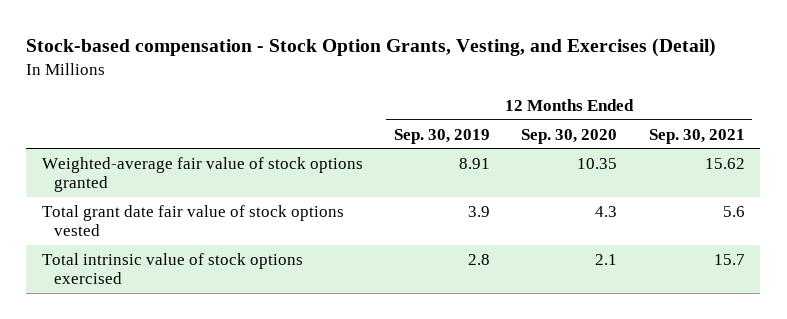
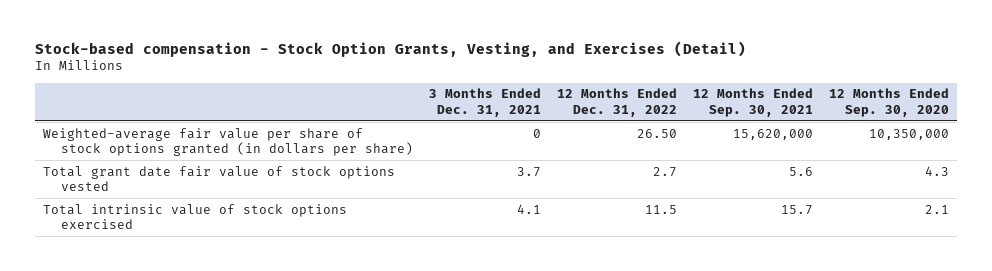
- | 12 Months Ended Sep. 30, 2019 | 12 Months Ended Sep. 30, 2020 | 12 Months Ended Sep. 30, 2021
+ | 3 Months Ended Dec. 31, 2021 | 12 Months Ended Dec. 31, 2022 | 12 Months Ended Sep. 30, 2021 | 12 Months Ended Sep. 30, 2020
- Weighted-average fair value of stock options granted | 8.91 | 10.35 | 15.62
+ Weighted-average fair value per share of stock options granted (in dollars per share) | 0 | 26.50 | 15,620,000 | 10,350,000

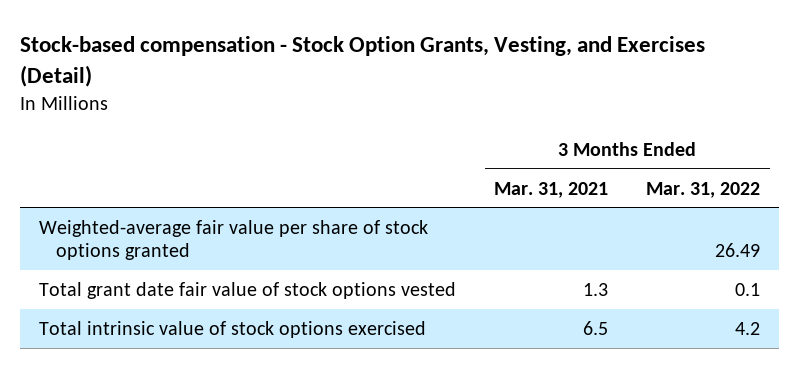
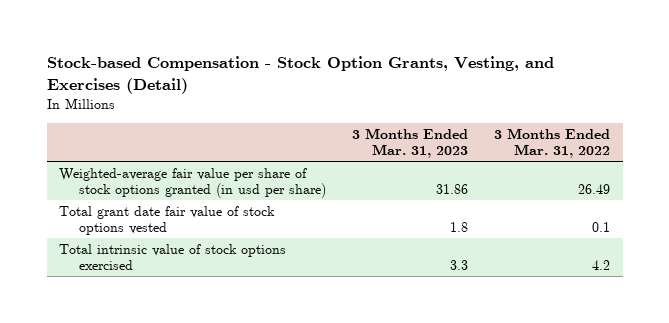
- Stock-based compensation - Stock Option Grants, Vesting, and Exercises (Detail)
+ Stock-based Compensation - Stock Option Grants, Vesting, and Exercises (Detail)
- | 3 Months Ended Mar. 31, 2021 | 3 Months Ended Mar. 31, 2022
+ | 3 Months Ended Mar. 31, 2023 | 3 Months Ended Mar. 31, 2022
- Weighted-average fair value per share of stock options granted | | 26.49
+ Weighted-average fair value per share of stock options granted (in usd per share) | 31.86 | 26.49

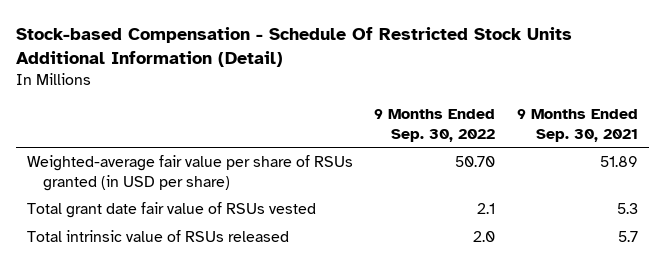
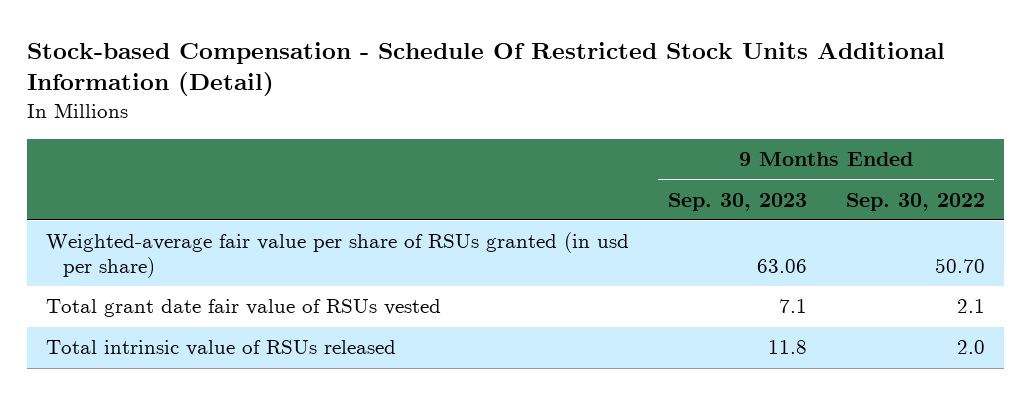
- | 9 Months Ended Sep. 30, 2022 | 9 Months Ended Sep. 30, 2021
+ | 9 Months Ended Sep. 30, 2023 | 9 Months Ended Sep. 30, 2022
- Weighted-average fair value per share of RSUs granted (in USD per share) | 50.70 | 51.89
+ Weighted-average fair value per share of RSUs granted (in usd per share) | 63.06 | 50.70

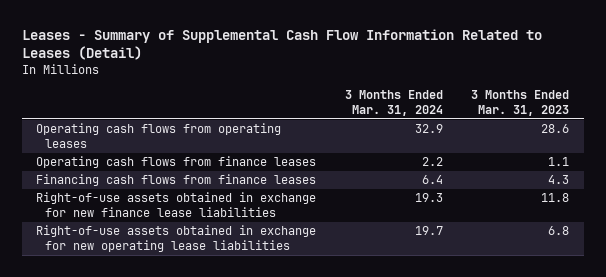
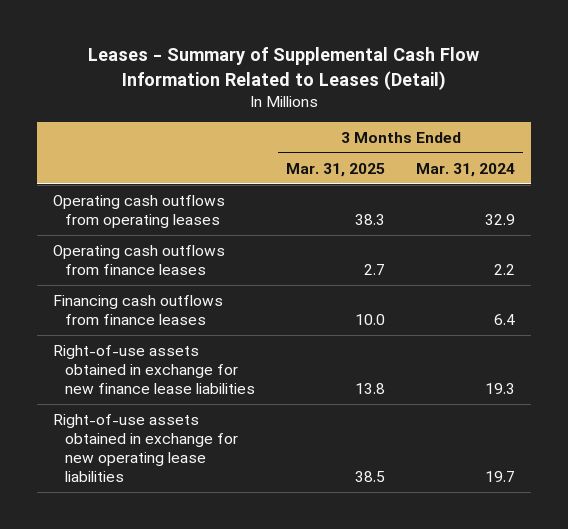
- | 3 Months Ended Mar. 31, 2024 | 3 Months Ended Mar. 31, 2023
+ | 3 Months Ended Mar. 31, 2025 | 3 Months Ended Mar. 31, 2024
- Operating cash flows from operating leases | 32.9 | 28.6
- Operating cash flows from finance leases | 2.2 | 1.1
- Financing cash flows from finance leases | 6.4 | 4.3
+ Operating cash outflows from operating leases | 38.3 | 32.9
+ Operating cash outflows from finance leases | 2.7 | 2.2
+ Financing cash outflows from finance leases | 10.0 | 6.4

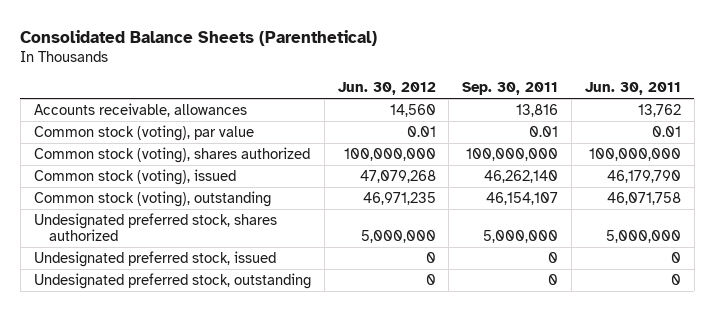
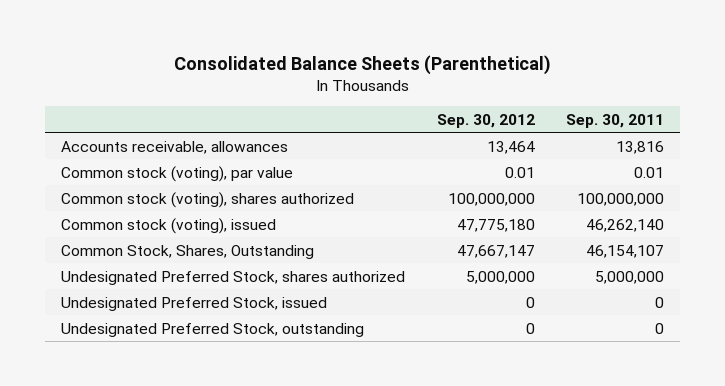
- | Jun. 30, 2012 | Sep. 30, 2011 | Jun. 30, 2011
+ | Sep. 30, 2012 | Sep. 30, 2011
- Common stock (voting), outstanding | 46,971,235 | 46,154,107 | 46,071,758
- Undesignated preferred stock, shares authorized | 5,000,000 | 5,000,000 | 5,000,000
- Undesignated preferred stock, issued | 0 | 0 | 0
- Undesignated preferred stock, outstanding | 0 | 0 | 0
+ Common Stock, Shares, Outstanding | 47,667,147 | 46,154,107
+ Undesignated Preferred Stock, shares authorized | 5,000,000 | 5,000,000
+ Undesignated Preferred Stock, issued | 0 | 0
+ Undesignated Preferred Stock, outstanding | 0 | 0

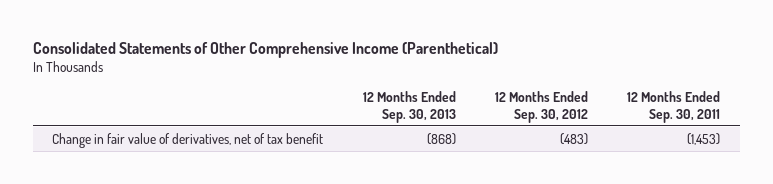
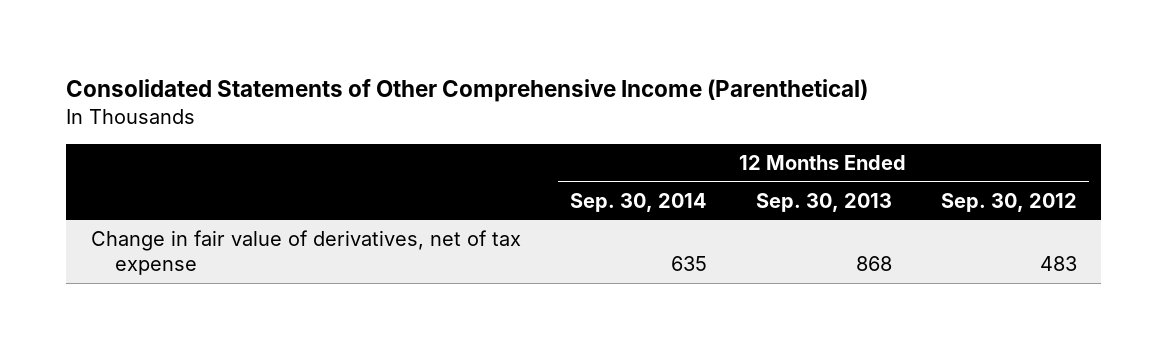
- | 12 Months Ended Sep. 30, 2013 | 12 Months Ended Sep. 30, 2012 | 12 Months Ended Sep. 30, 2011
+ | 12 Months Ended Sep. 30, 2014 | 12 Months Ended Sep. 30, 2013 | 12 Months Ended Sep. 30, 2012
- Change in fair value of derivatives, net of tax benefit | (868) | (483) | (1,453)
+ Change in fair value of derivatives, net of tax expense | 635 | 868 | 483

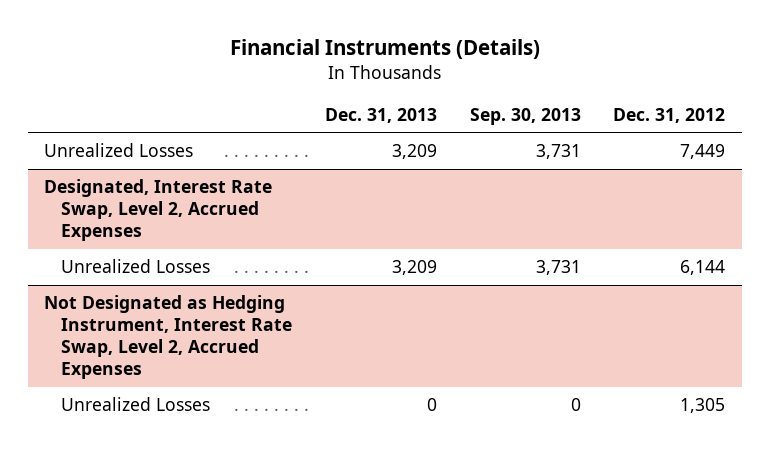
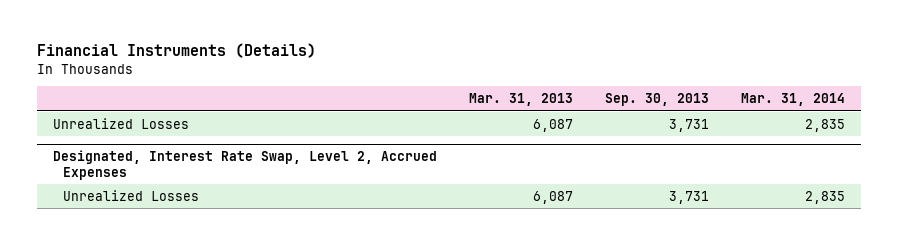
- | Dec. 31, 2013 | Sep. 30, 2013 | Dec. 31, 2012
+ | Mar. 31, 2013 | Sep. 30, 2013 | Mar. 31, 2014
- Not Designated as Hedging Instrument, Interest Rate Swap, Level 2, Accrued Expenses
- Unrealized Losses | 0 | 0 | 1,305

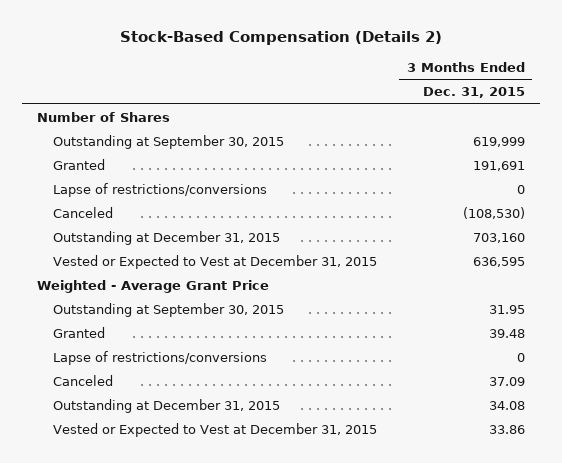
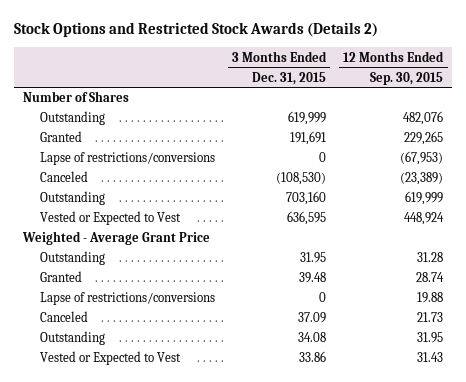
- Stock-Based Compensation (Details 2)
+ Stock Options and Restricted Stock Awards (Details 2)
- | 3 Months Ended Dec. 31, 2015
+ | 3 Months Ended Dec. 31, 2015 | 12 Months Ended Sep. 30, 2015
- Outstanding at September 30, 2015 | 619,999
+ Outstanding | 619,999 | 482,076
- Outstanding at December 31, 2015 | 703,160
- Vested or Expected to Vest at December 31, 2015 | 636,595
+ Outstanding | 703,160 | 619,999
+ Vested or Expected to Vest | 636,595 | 448,924
- Outstanding at September 30, 2015 | 31.95
+ Outstanding | 31.95 | 31.28
- Outstanding at December 31, 2015 | 34.08
- Vested or Expected to Vest at December 31, 2015 | 33.86
+ Outstanding | 34.08 | 31.95
+ Vested or Expected to Vest | 33.86 | 31.43

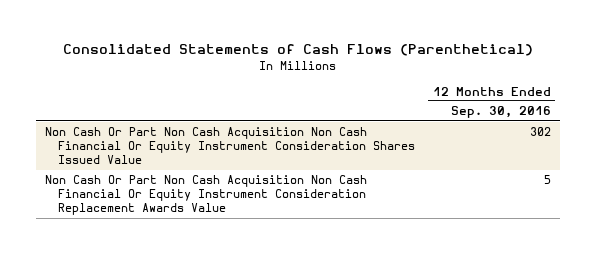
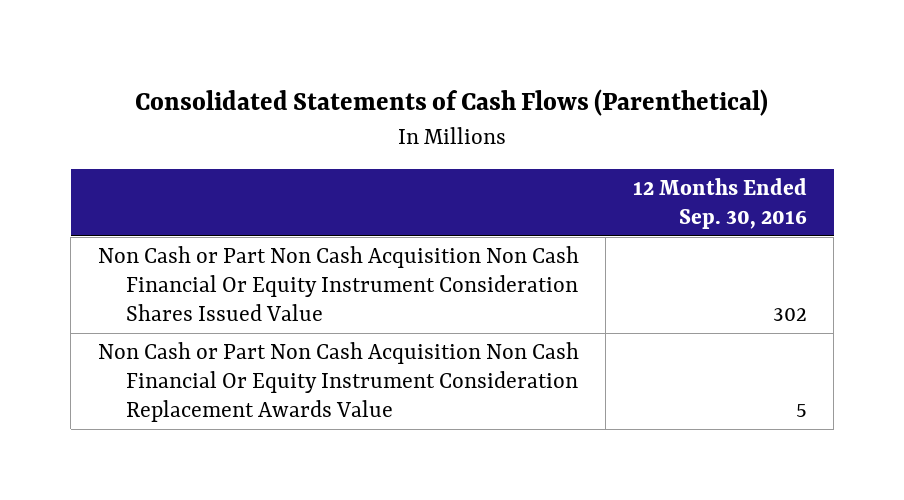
- Non Cash Or Part Non Cash Acquisition Non Cash Financial Or Equity Instrument Consideration Shares Issued Value | 302
- Non Cash Or Part Non Cash Acquisition Non Cash Financial Or Equity Instrument Consideration Replacement Awards Value | 5
+ Non Cash or Part Non Cash Acquisition Non Cash Financial Or Equity Instrument Consideration Shares Issued Value | 302
+ Non Cash or Part Non Cash Acquisition Non Cash Financial Or Equity Instrument Consideration Replacement Awards Value | 5

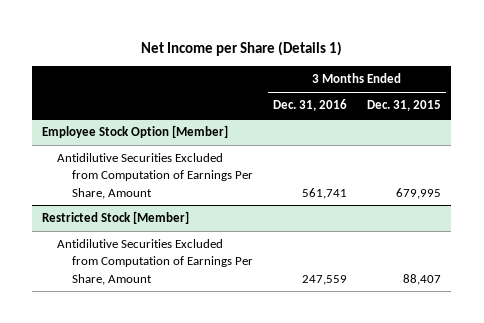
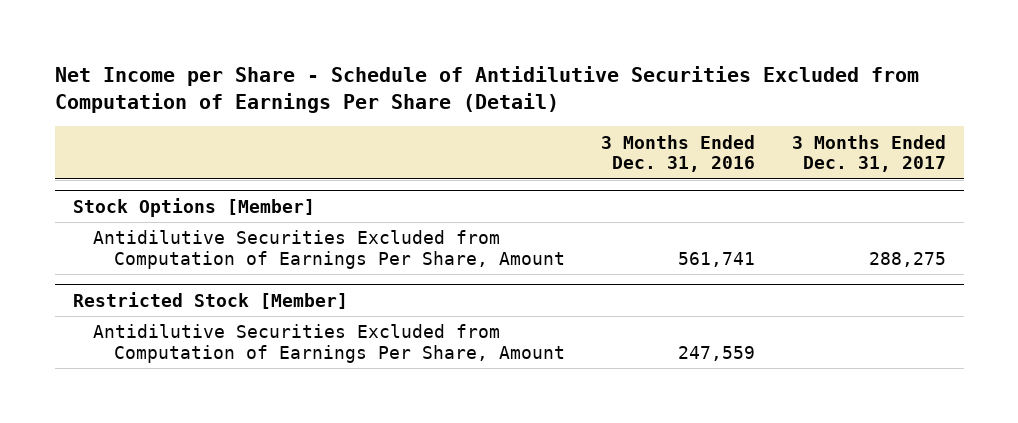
- Net Income per Share (Details 1)
+ Net Income per Share - Schedule of Antidilutive Securities Excluded from Computation of Earnings Per Share (Detail)
- | 3 Months Ended Dec. 31, 2016 | 3 Months Ended Dec. 31, 2015
+ | 3 Months Ended Dec. 31, 2016 | 3 Months Ended Dec. 31, 2017
- Employee Stock Option [Member]
+ Stock Options [Member]

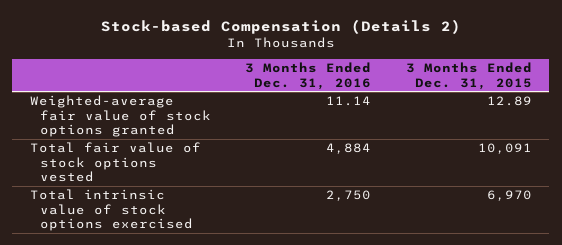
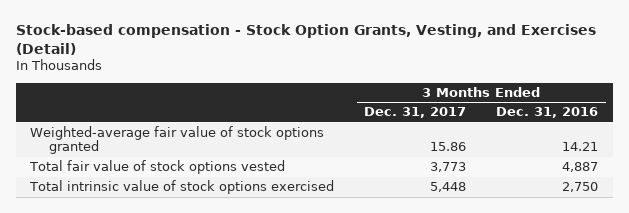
- Stock-based Compensation (Details 2)
+ Stock-based compensation - Stock Option Grants, Vesting, and Exercises (Detail)
- | 3 Months Ended Dec. 31, 2016 | 3 Months Ended Dec. 31, 2015
+ | 3 Months Ended Dec. 31, 2017 | 3 Months Ended Dec. 31, 2016
- Weighted-average fair value of stock options granted | 11.14 | 12.89
- Total fair value of stock options vested | 4,884 | 10,091
+ Weighted-average fair value of stock options granted | 15.86 | 14.21
+ Total fair value of stock options vested | 3,773 | 4,887

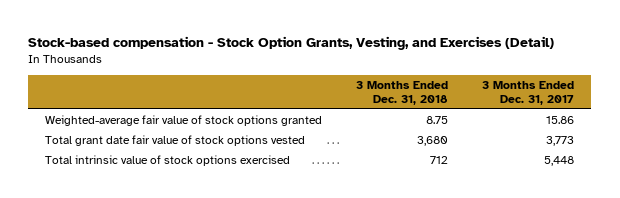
- | 3 Months Ended Dec. 31, 2017 | 3 Months Ended Dec. 31, 2016
+ | 3 Months Ended Dec. 31, 2018 | 3 Months Ended Dec. 31, 2017
- Total fair value of stock options vested | 3,773 | 4,887
+ Total grant date fair value of stock options vested | 3,680 | 3,773

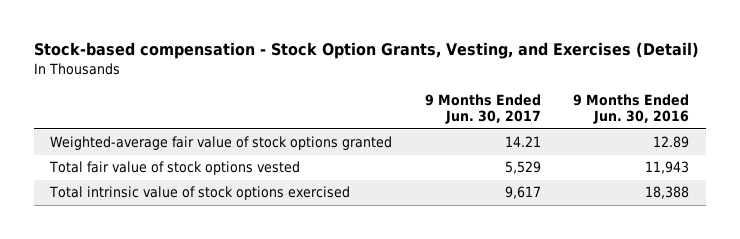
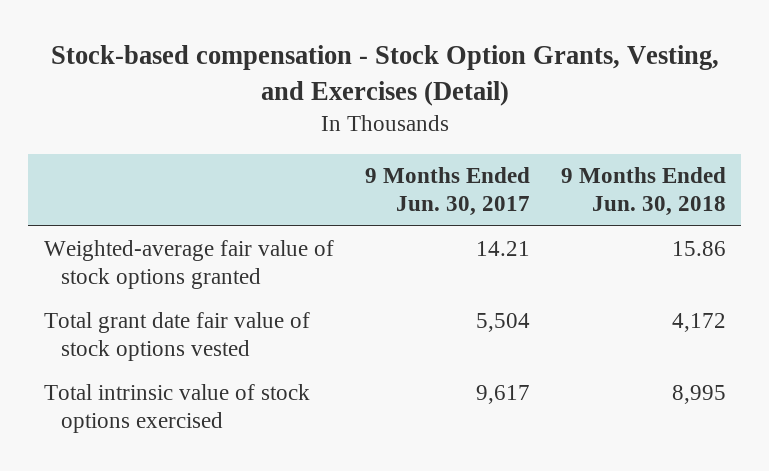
- | 9 Months Ended Jun. 30, 2017 | 9 Months Ended Jun. 30, 2016
+ | 9 Months Ended Jun. 30, 2017 | 9 Months Ended Jun. 30, 2018
- Total fair value of stock options vested | 5,529 | 11,943
+ Total grant date fair value of stock options vested | 5,504 | 4,172

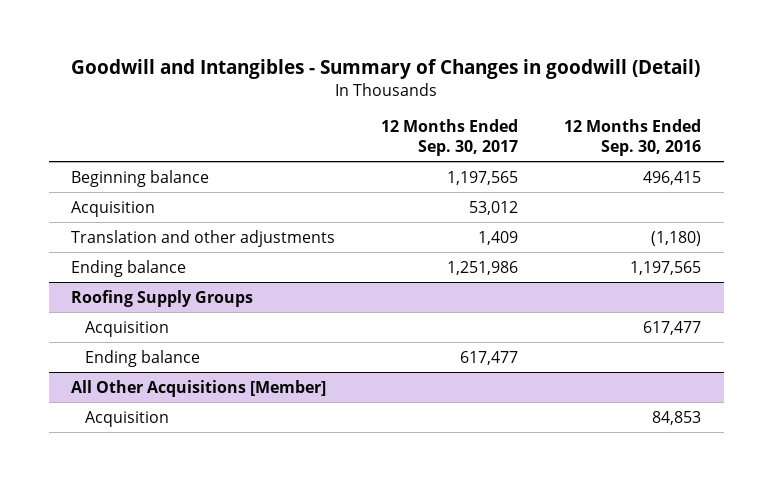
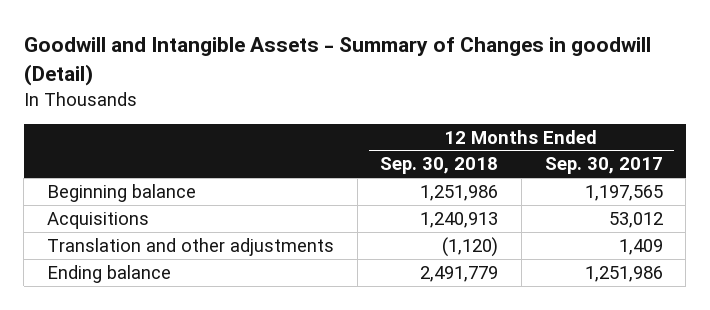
- Goodwill and Intangibles - Summary of Changes in goodwill (Detail)
+ Goodwill and Intangible Assets - Summary of Changes in goodwill (Detail)
- | 12 Months Ended Sep. 30, 2017 | 12 Months Ended Sep. 30, 2016
+ | 12 Months Ended Sep. 30, 2018 | 12 Months Ended Sep. 30, 2017
- Acquisition | 53,012 |
+ Acquisitions | 1,240,913 | 53,012
- Roofing Supply Groups
- Acquisition | | 617,477
- Ending balance | 617,477 |
- All Other Acquisitions [Member]
- Acquisition | | 84,853

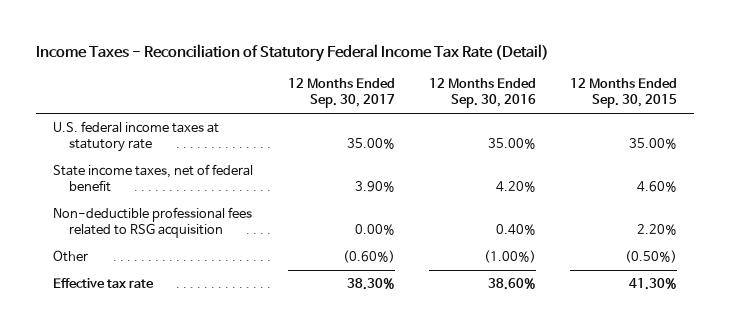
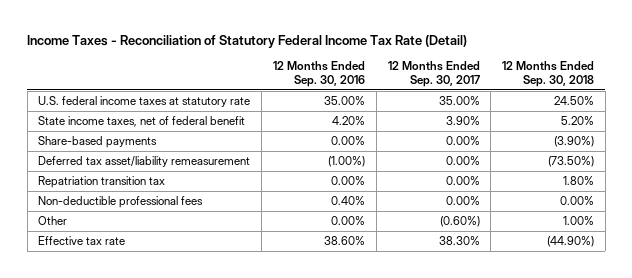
- | 12 Months Ended Sep. 30, 2017 | 12 Months Ended Sep. 30, 2016 | 12 Months Ended Sep. 30, 2015
+ | 12 Months Ended Sep. 30, 2016 | 12 Months Ended Sep. 30, 2017 | 12 Months Ended Sep. 30, 2018
- Non-deductible professional fees related to RSG acquisition | 0.00% | 0.40% | 2.20%
- Other | (0.60%) | (1.00%) | (0.50%)
+ Share-based payments | 0.00% | 0.00% | (3.90%)
+ Deferred tax asset/liability remeasurement | (1.00%) | 0.00% | (73.50%)
+ Repatriation transition tax | 0.00% | 0.00% | 1.80%
+ Non-deductible professional fees | 0.40% | 0.00% | 0.00%
+ Other | 0.00% | (0.60%) | 1.00%

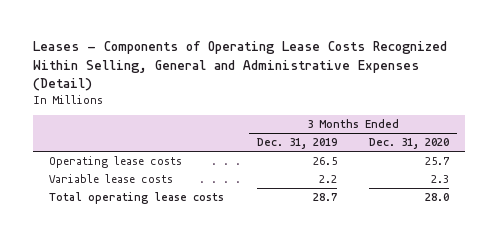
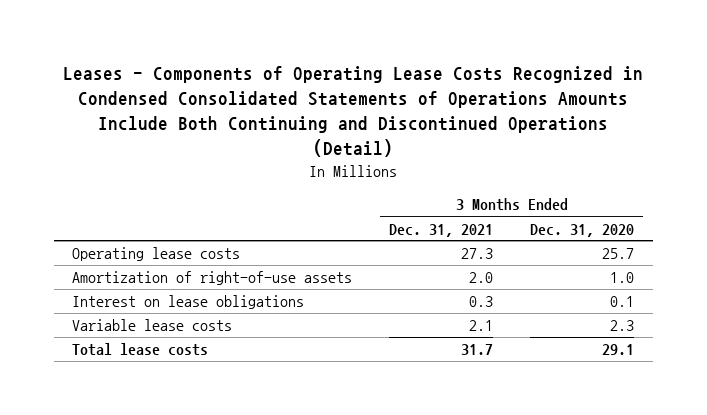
- Leases - Components of Operating Lease Costs Recognized Within Selling, General and Administrative Expenses (Detail)
+ Leases - Components of Operating Lease Costs Recognized in Condensed Consolidated Statements of Operations Amounts Include Both Continuing and Discontinued Operations (Detail)
- | 3 Months Ended Dec. 31, 2019 | 3 Months Ended Dec. 31, 2020
+ | 3 Months Ended Dec. 31, 2021 | 3 Months Ended Dec. 31, 2020
+ Amortization of right-of-use assets | 2.0 | 1.0
+ Interest on lease obligations | 0.3 | 0.1
- Total operating lease costs | 28.7 | 28.0
+ Total lease costs | 31.7 | 29.1

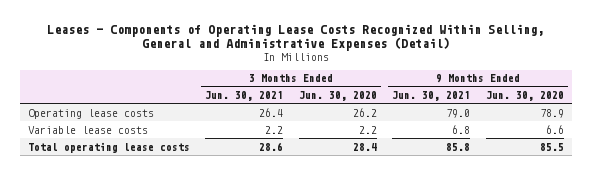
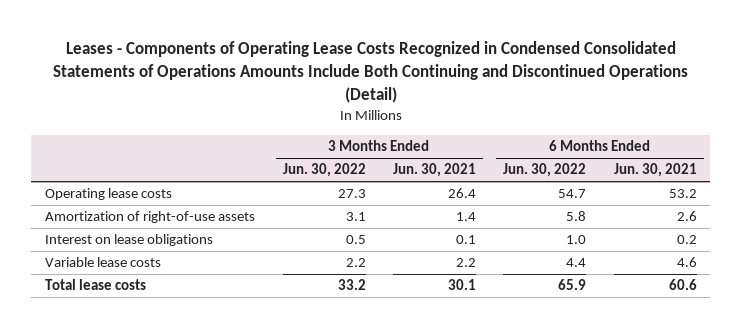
- Leases - Components of Operating Lease Costs Recognized Within Selling, General and Administrative Expenses (Detail)
+ Leases - Components of Operating Lease Costs Recognized in Condensed Consolidated Statements of Operations Amounts Include Both Continuing and Discontinued Operations (Detail)
- | 3 Months Ended Jun. 30, 2021 | 3 Months Ended Jun. 30, 2020 | 9 Months Ended Jun. 30, 2021 | 9 Months Ended Jun. 30, 2020
+ | 3 Months Ended Jun. 30, 2022 | 3 Months Ended Jun. 30, 2021 | 6 Months Ended Jun. 30, 2022 | 6 Months Ended Jun. 30, 2021
+ Amortization of right-of-use assets | 3.1 | 1.4 | 5.8 | 2.6
+ Interest on lease obligations | 0.5 | 0.1 | 1.0 | 0.2
- Total operating lease costs | 28.6 | 28.4 | 85.8 | 85.5
+ Total lease costs | 33.2 | 30.1 | 65.9 | 60.6

